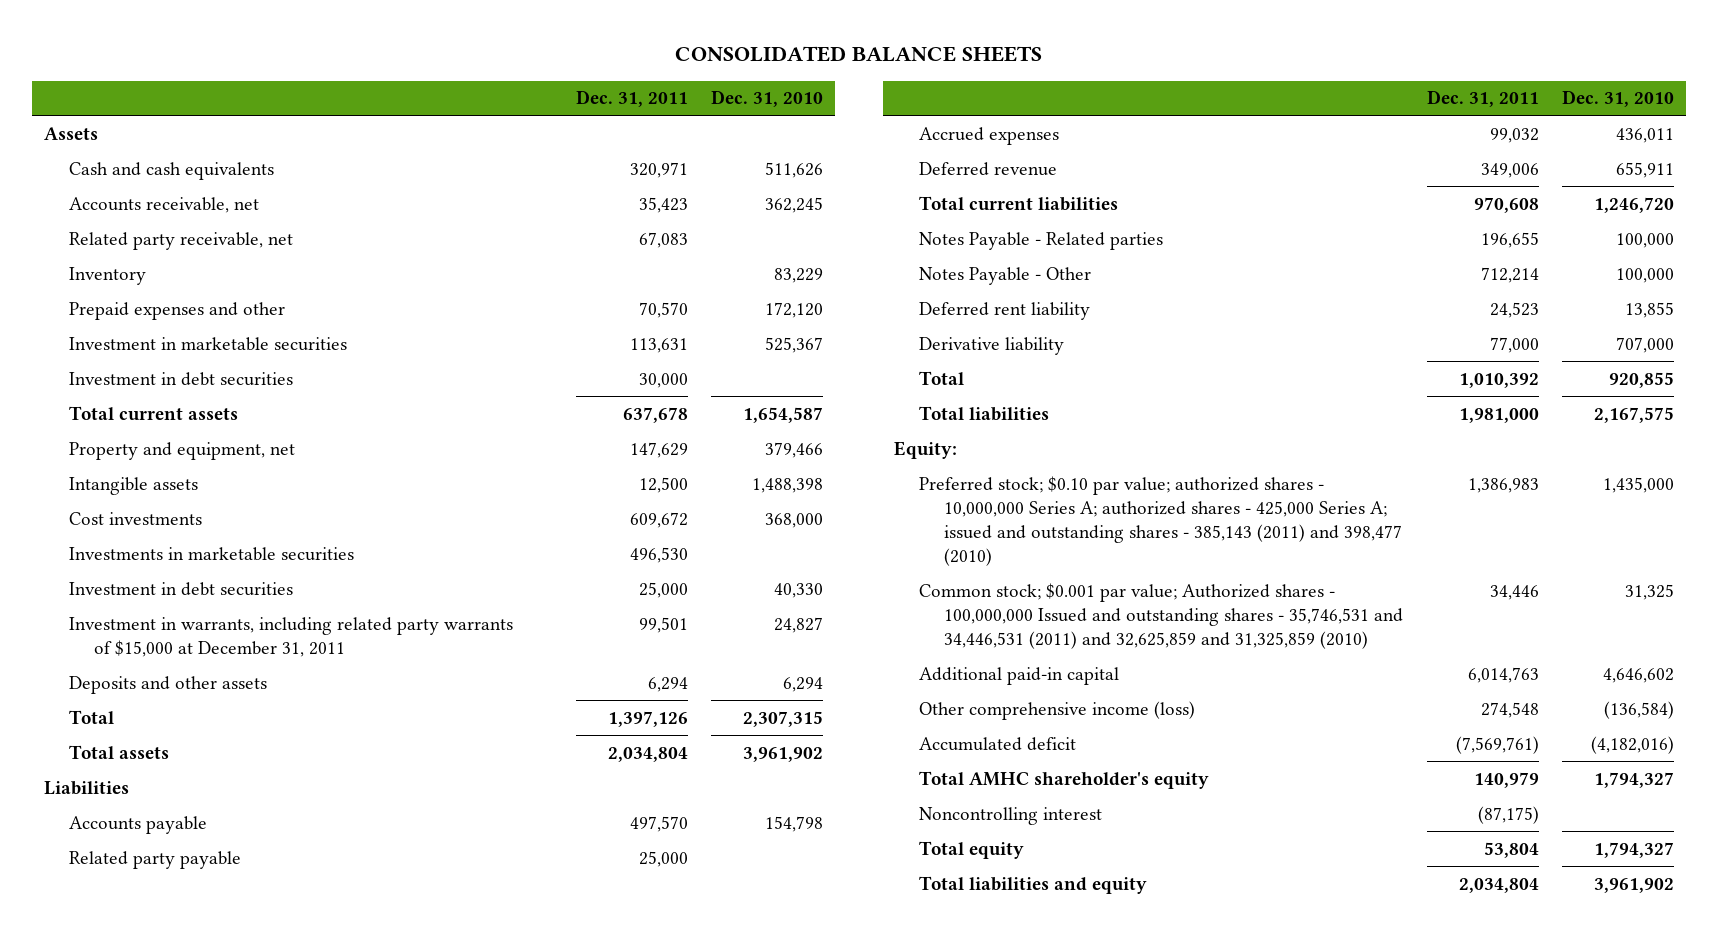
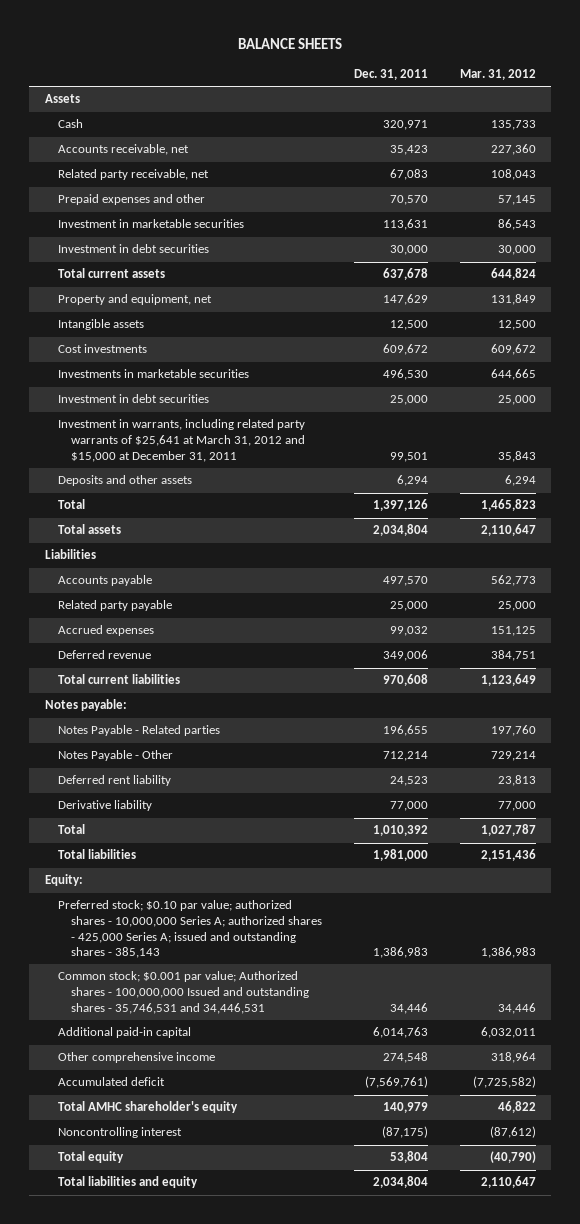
- CONSOLIDATED BALANCE SHEETS
+ BALANCE SHEETS
- | Dec. 31, 2011 | Dec. 31, 2010
+ | Dec. 31, 2011 | Mar. 31, 2012
- Cash and cash equivalents | 320,971 | 511,626
+ Cash | 320,971 | 135,733
- Inventory | | 83,229
- Investment in warrants, including related party warrants of $15,000 at December 31, 2011 | 99,501 | 24,827
+ Investment in warrants, including related party warrants of $25,641 at March 31, 2012 and $15,000 at December 31, 2011 | 99,501 | 35,843
+ Notes payable:
- Preferred stock; $0.10 par value; authorized shares - 10,000,000 Series A; authorized shares - 425,000 Series A; issued and outstanding shares - 385,143 (2011) and 398,477 (2010) | 1,386,983 | 1,435,000
- Common stock; $0.001 par value; Authorized shares - 100,000,000 Issued and outstanding shares - 35,746,531 and 34,446,531 (2011) and 32,625,859 and 31,325,859 (2010) | 34,446 | 31,325
+ Preferred stock; $0.10 par value; authorized shares - 10,000,000 Series A; authorized shares - 425,000 Series A; issued and outstanding shares - 385,143 | 1,386,983 | 1,386,983
+ Common stock; $0.001 par value; Authorized shares - 100,000,000 Issued and outstanding shares - 35,746,531 and 34,446,531 | 34,446 | 34,446
- Other comprehensive income (loss) | 274,548 | (136,584)
+ Other comprehensive income | 274,548 | 318,964

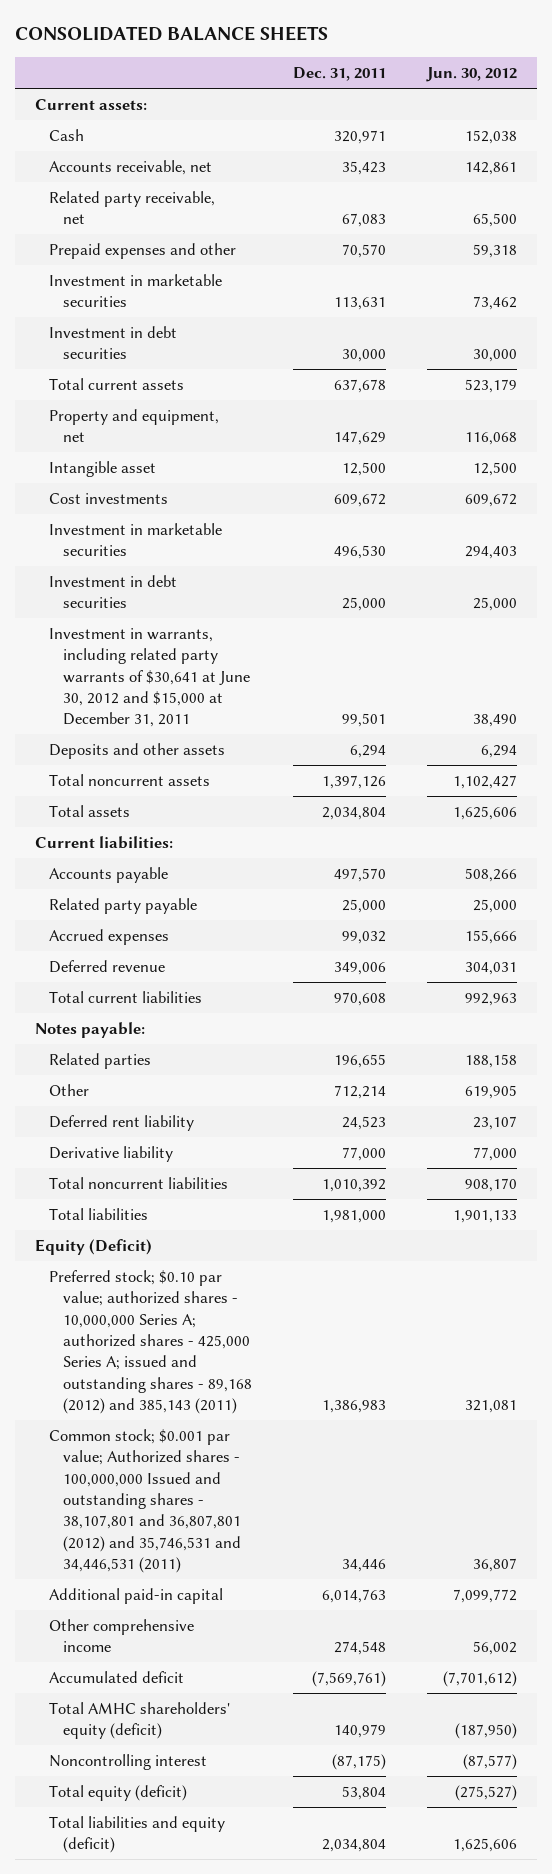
- BALANCE SHEETS
+ CONSOLIDATED BALANCE SHEETS
- | Dec. 31, 2011 | Mar. 31, 2012
+ | Dec. 31, 2011 | Jun. 30, 2012
- Assets
+ Current assets:
- Intangible assets | 12,500 | 12,500
+ Intangible asset | 12,500 | 12,500
- Investments in marketable securities | 496,530 | 644,665
+ Investment in marketable securities | 496,530 | 294,403
- Investment in warrants, including related party warrants of $25,641 at March 31, 2012 and $15,000 at December 31, 2011 | 99,501 | 35,843
+ Investment in warrants, including related party warrants of $30,641 at June 30, 2012 and $15,000 at December 31, 2011 | 99,501 | 38,490
- Total | 1,397,126 | 1,465,823
+ Total noncurrent assets | 1,397,126 | 1,102,427
- Liabilities
+ Current liabilities:
- Notes Payable - Related parties | 196,655 | 197,760
- Notes Payable - Other | 712,214 | 729,214
+ Related parties | 196,655 | 188,158
+ Other | 712,214 | 619,905
- Total | 1,010,392 | 1,027,787
+ Total noncurrent liabilities | 1,010,392 | 908,170
- Equity:
- Preferred stock; $0.10 par value; authorized shares - 10,000,000 Series A; authorized shares - 425,000 Series A; issued and outstanding shares - 385,143 | 1,386,983 | 1,386,983
- Common stock; $0.001 par value; Authorized shares - 100,000,000 Issued and outstanding shares - 35,746,531 and 34,446,531 | 34,446 | 34,446
+ Equity (Deficit)
+ Preferred stock; $0.10 par value; authorized shares - 10,000,000 Series A; authorized shares - 425,000 Series A; issued and outstanding shares - 89,168 (2012) and 385,143 (2011) | 1,386,983 | 321,081
+ Common stock; $0.001 par value; Authorized shares - 100,000,000 Issued and outstanding shares - 38,107,801 and 36,807,801 (2012) and 35,746,531 and 34,446,531 (2011) | 34,446 | 36,807
- Total AMHC shareholder's equity | 140,979 | 46,822
+ Total AMHC shareholders' equity (deficit) | 140,979 | (187,950)
- Total equity | 53,804 | (40,790)
- Total liabilities and equity | 2,034,804 | 2,110,647
+ Total equity (deficit) | 53,804 | (275,527)
+ Total liabilities and equity (deficit) | 2,034,804 | 1,625,606

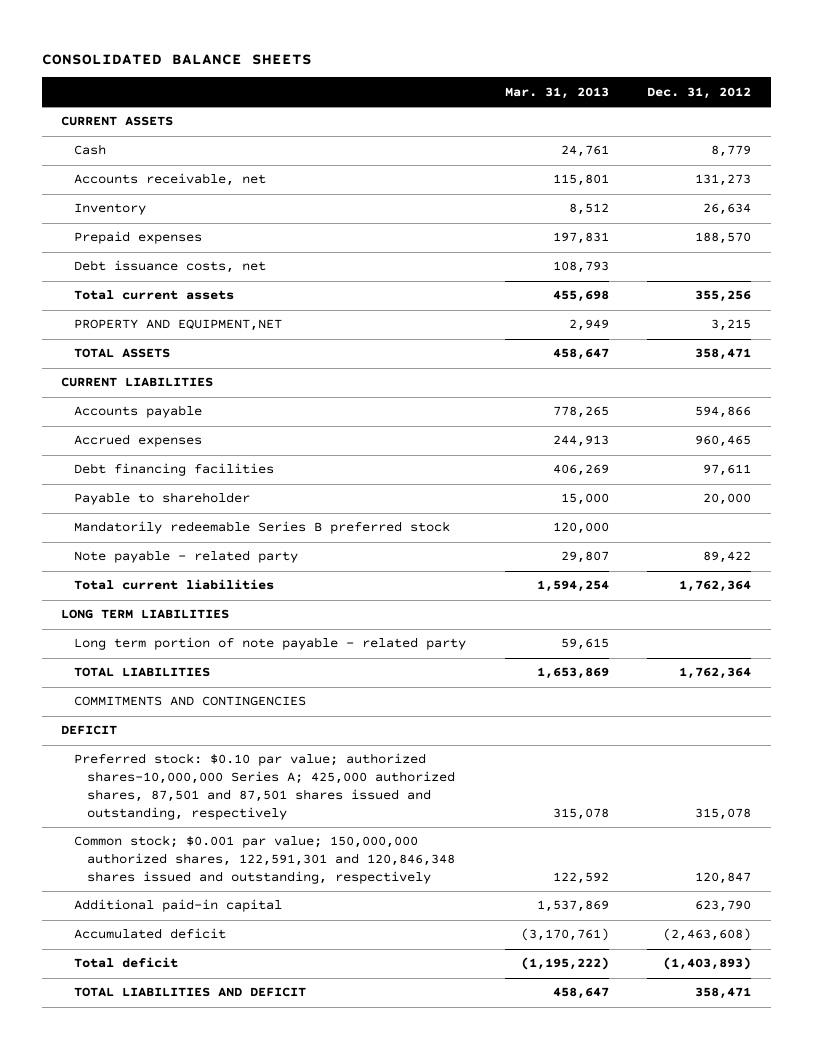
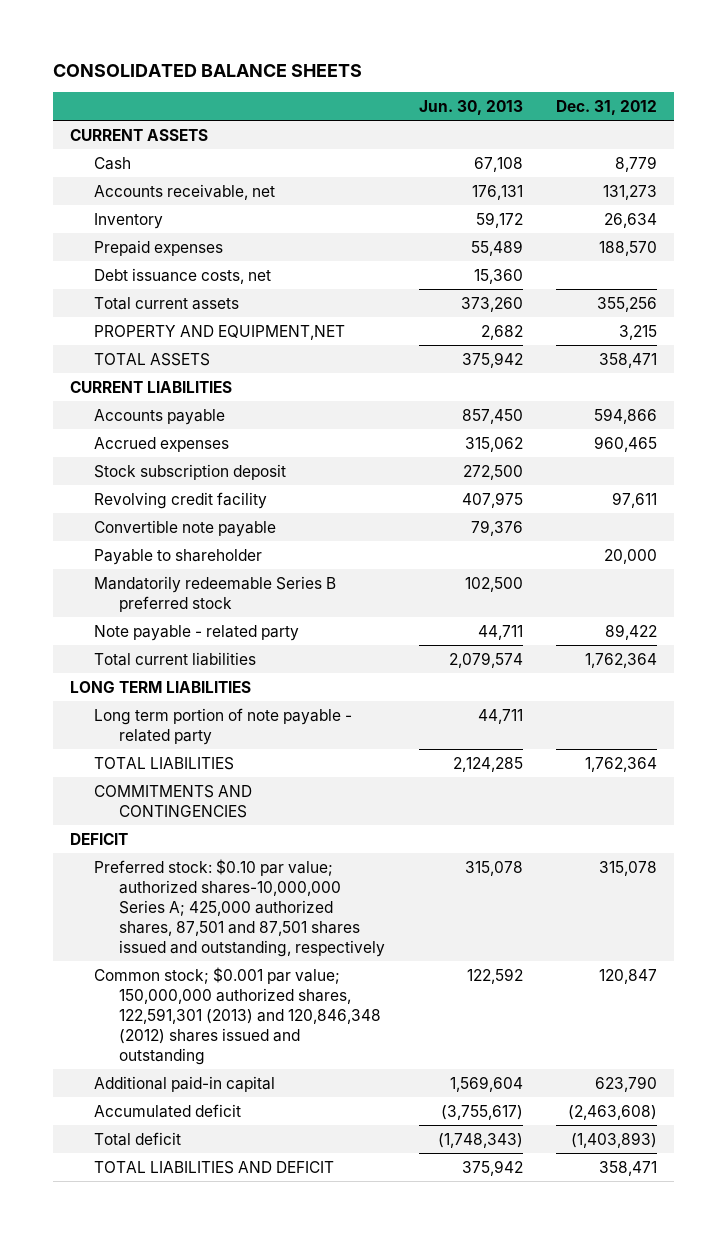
- | Mar. 31, 2013 | Dec. 31, 2012
+ | Jun. 30, 2013 | Dec. 31, 2012
- Debt financing facilities | 406,269 | 97,611
+ Stock subscription deposit | 272,500 |
+ Revolving credit facility | 407,975 | 97,611
+ Convertible note payable | 79,376 |
- Common stock; $0.001 par value; 150,000,000 authorized shares, 122,591,301 and 120,846,348 shares issued and outstanding, respectively | 122,592 | 120,847
+ Common stock; $0.001 par value; 150,000,000 authorized shares, 122,591,301 (2013) and 120,846,348 (2012) shares issued and outstanding | 122,592 | 120,847

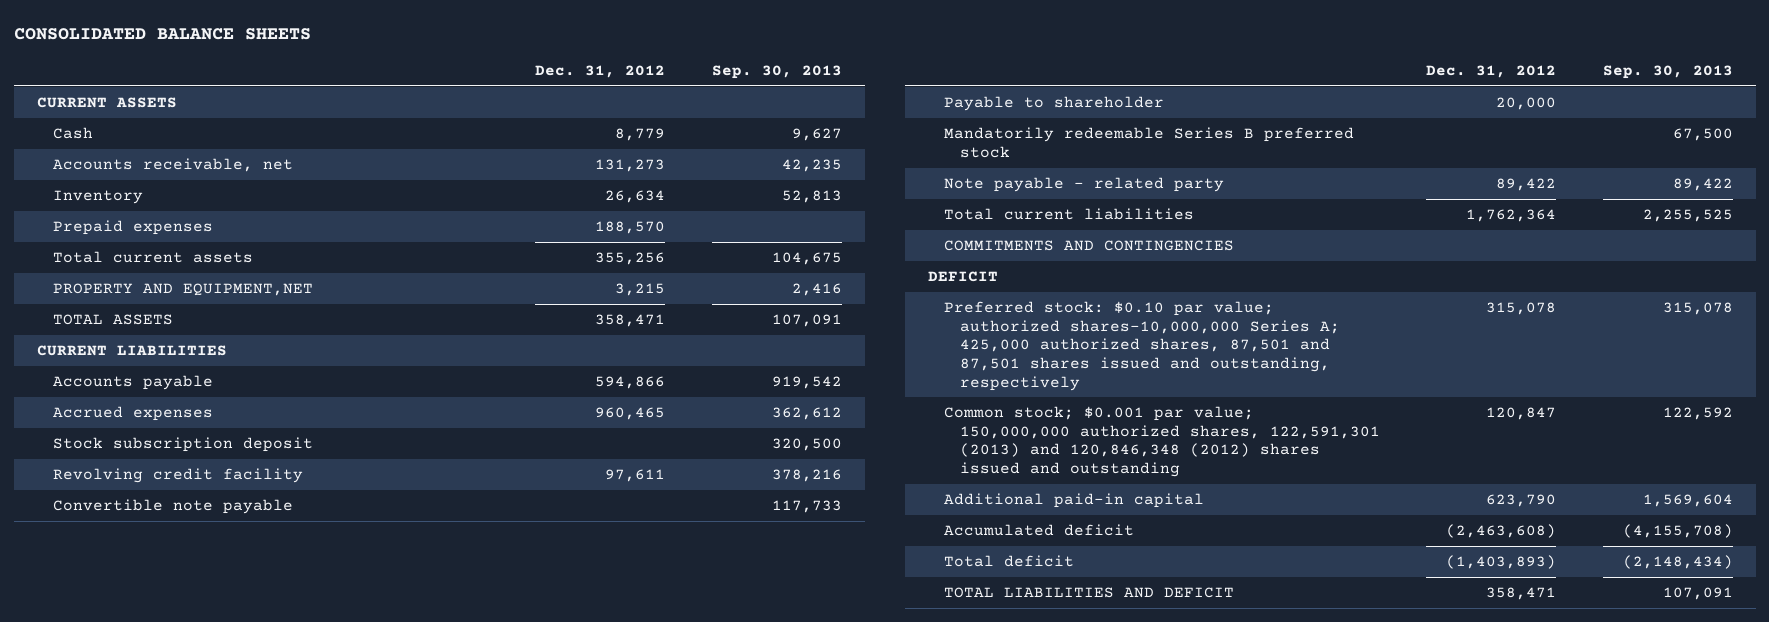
- | Jun. 30, 2013 | Dec. 31, 2012
+ | Dec. 31, 2012 | Sep. 30, 2013
- Debt issuance costs, net | 15,360 |
- LONG TERM LIABILITIES
- Long term portion of note payable - related party | 44,711 |
- TOTAL LIABILITIES | 2,124,285 | 1,762,364

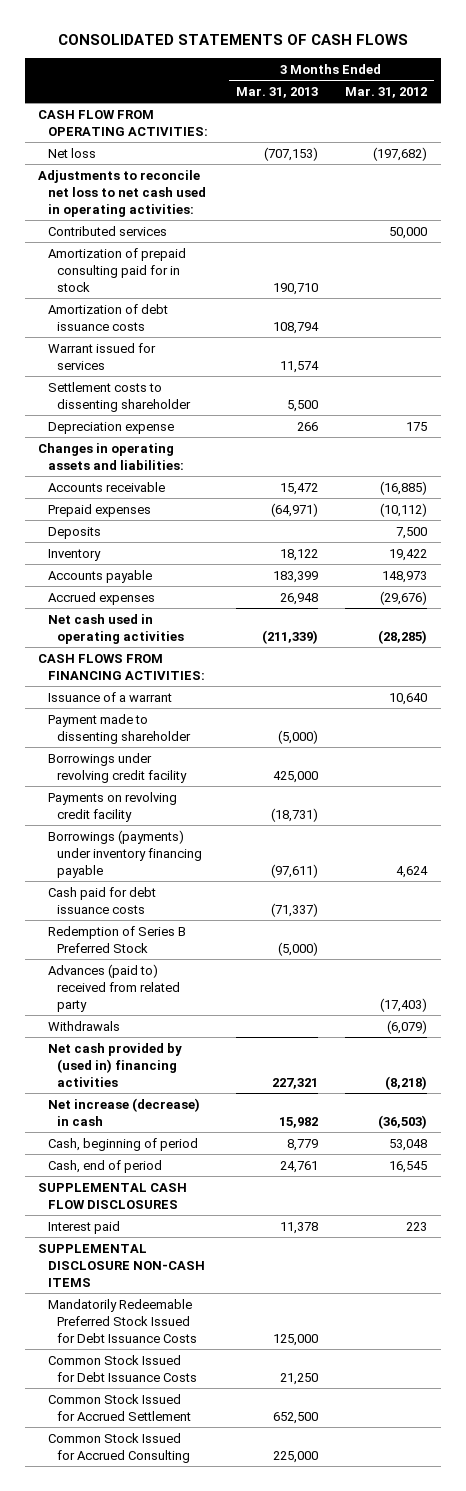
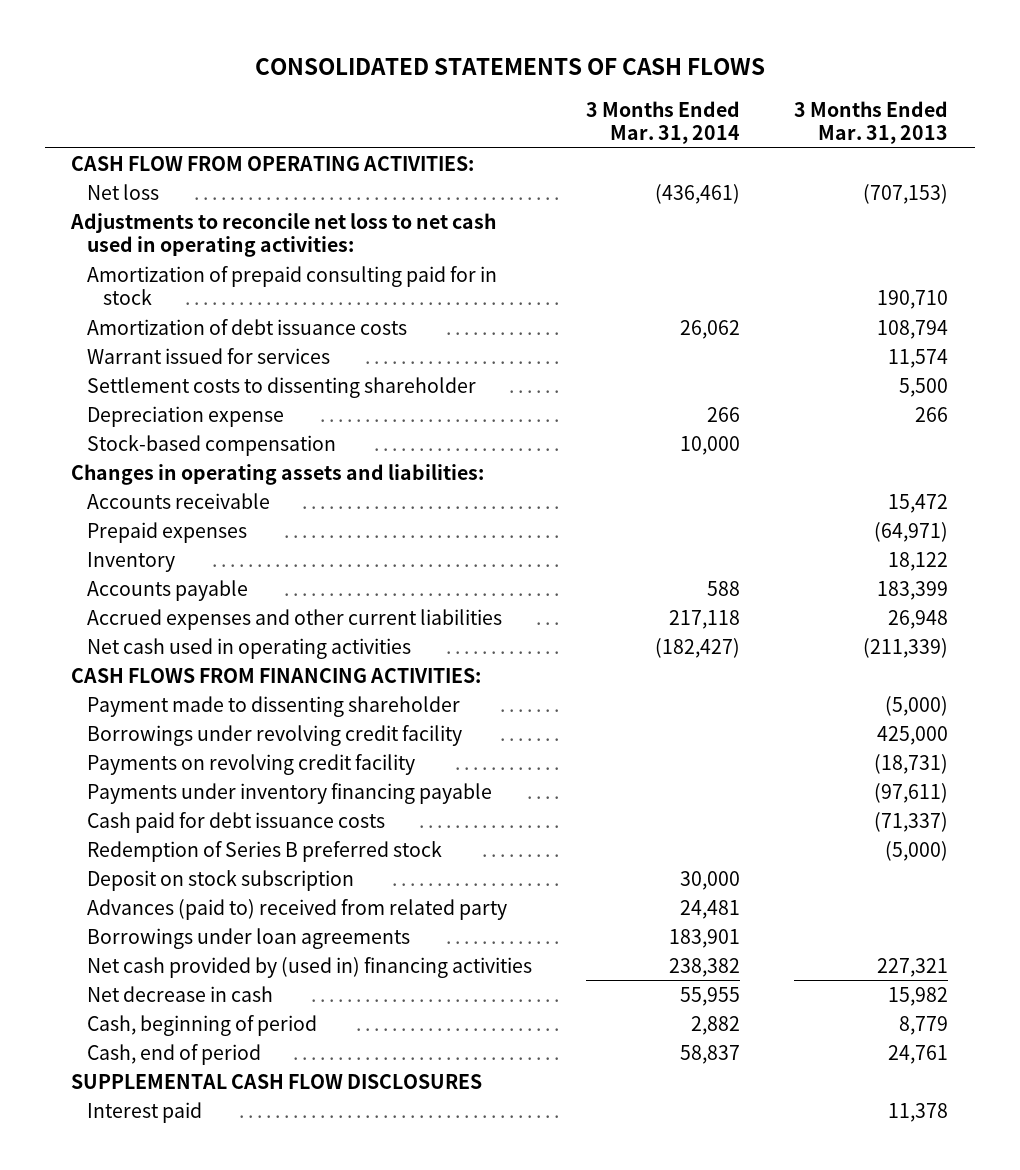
- | 3 Months Ended Mar. 31, 2013 | 3 Months Ended Mar. 31, 2012
+ | 3 Months Ended Mar. 31, 2014 | 3 Months Ended Mar. 31, 2013
- Contributed services | | 50,000
+ Stock-based compensation | 10,000 |
- Deposits | | 7,500
- Accrued expenses | 26,948 | (29,676)
+ Accrued expenses and other current liabilities | 217,118 | 26,948
- Issuance of a warrant | | 10,640
- Borrowings (payments) under inventory financing payable | (97,611) | 4,624
+ Payments under inventory financing payable | | (97,611)
- Redemption of Series B Preferred Stock | (5,000) |
+ Redemption of Series B preferred stock | | (5,000)
+ Deposit on stock subscription | 30,000 |
- Withdrawals | | (6,079)
+ Borrowings under loan agreements | 183,901 |
- Net increase (decrease) in cash | 15,982 | (36,503)
+ Net decrease in cash | 55,955 | 15,982
- SUPPLEMENTAL DISCLOSURE NON-CASH ITEMS
- Mandatorily Redeemable Preferred Stock Issued for Debt Issuance Costs | 125,000 |
- Common Stock Issued for Debt Issuance Costs | 21,250 |
- Common Stock Issued for Accrued Settlement | 652,500 |
- Common Stock Issued for Accrued Consulting | 225,000 |

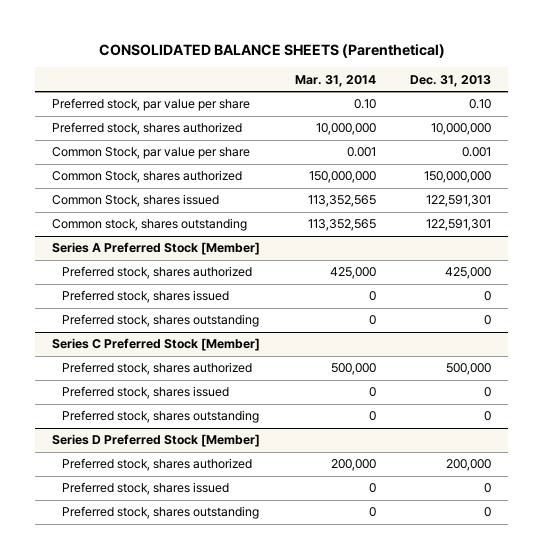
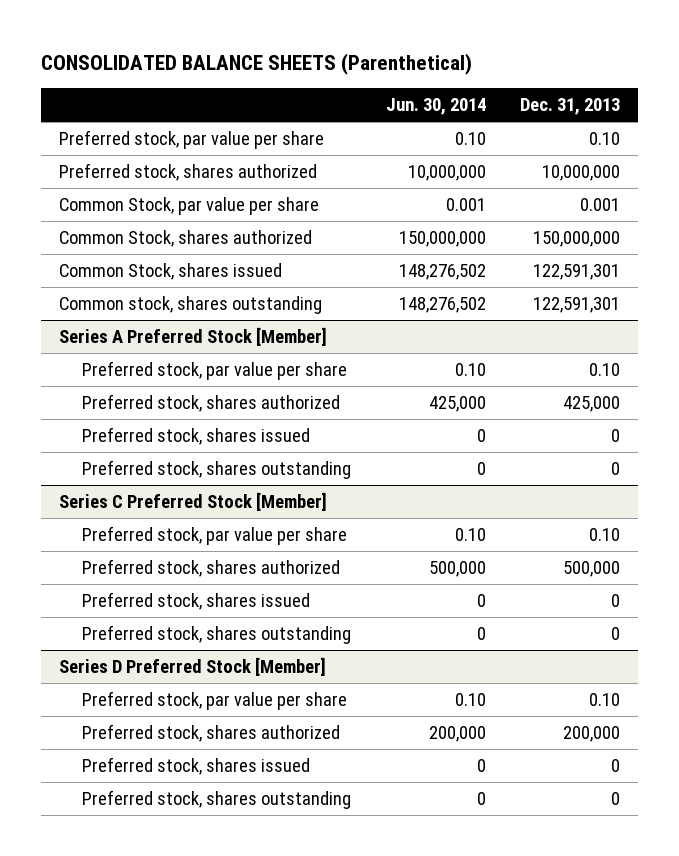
- | Mar. 31, 2014 | Dec. 31, 2013
+ | Jun. 30, 2014 | Dec. 31, 2013
@ Series A Preferred Stock [Member]
+ Preferred stock, par value per share | 0.10 | 0.10
@ Series C Preferred Stock [Member]
+ Preferred stock, par value per share | 0.10 | 0.10
@ Series D Preferred Stock [Member]
+ Preferred stock, par value per share | 0.10 | 0.10

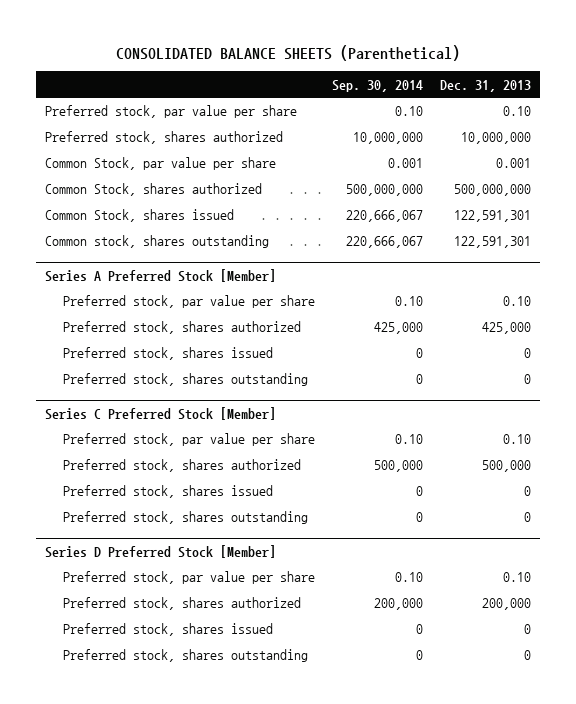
- | Jun. 30, 2014 | Dec. 31, 2013
+ | Sep. 30, 2014 | Dec. 31, 2013
- Common Stock, shares authorized | 150,000,000 | 150,000,000
+ Common Stock, shares authorized | 500,000,000 | 500,000,000

